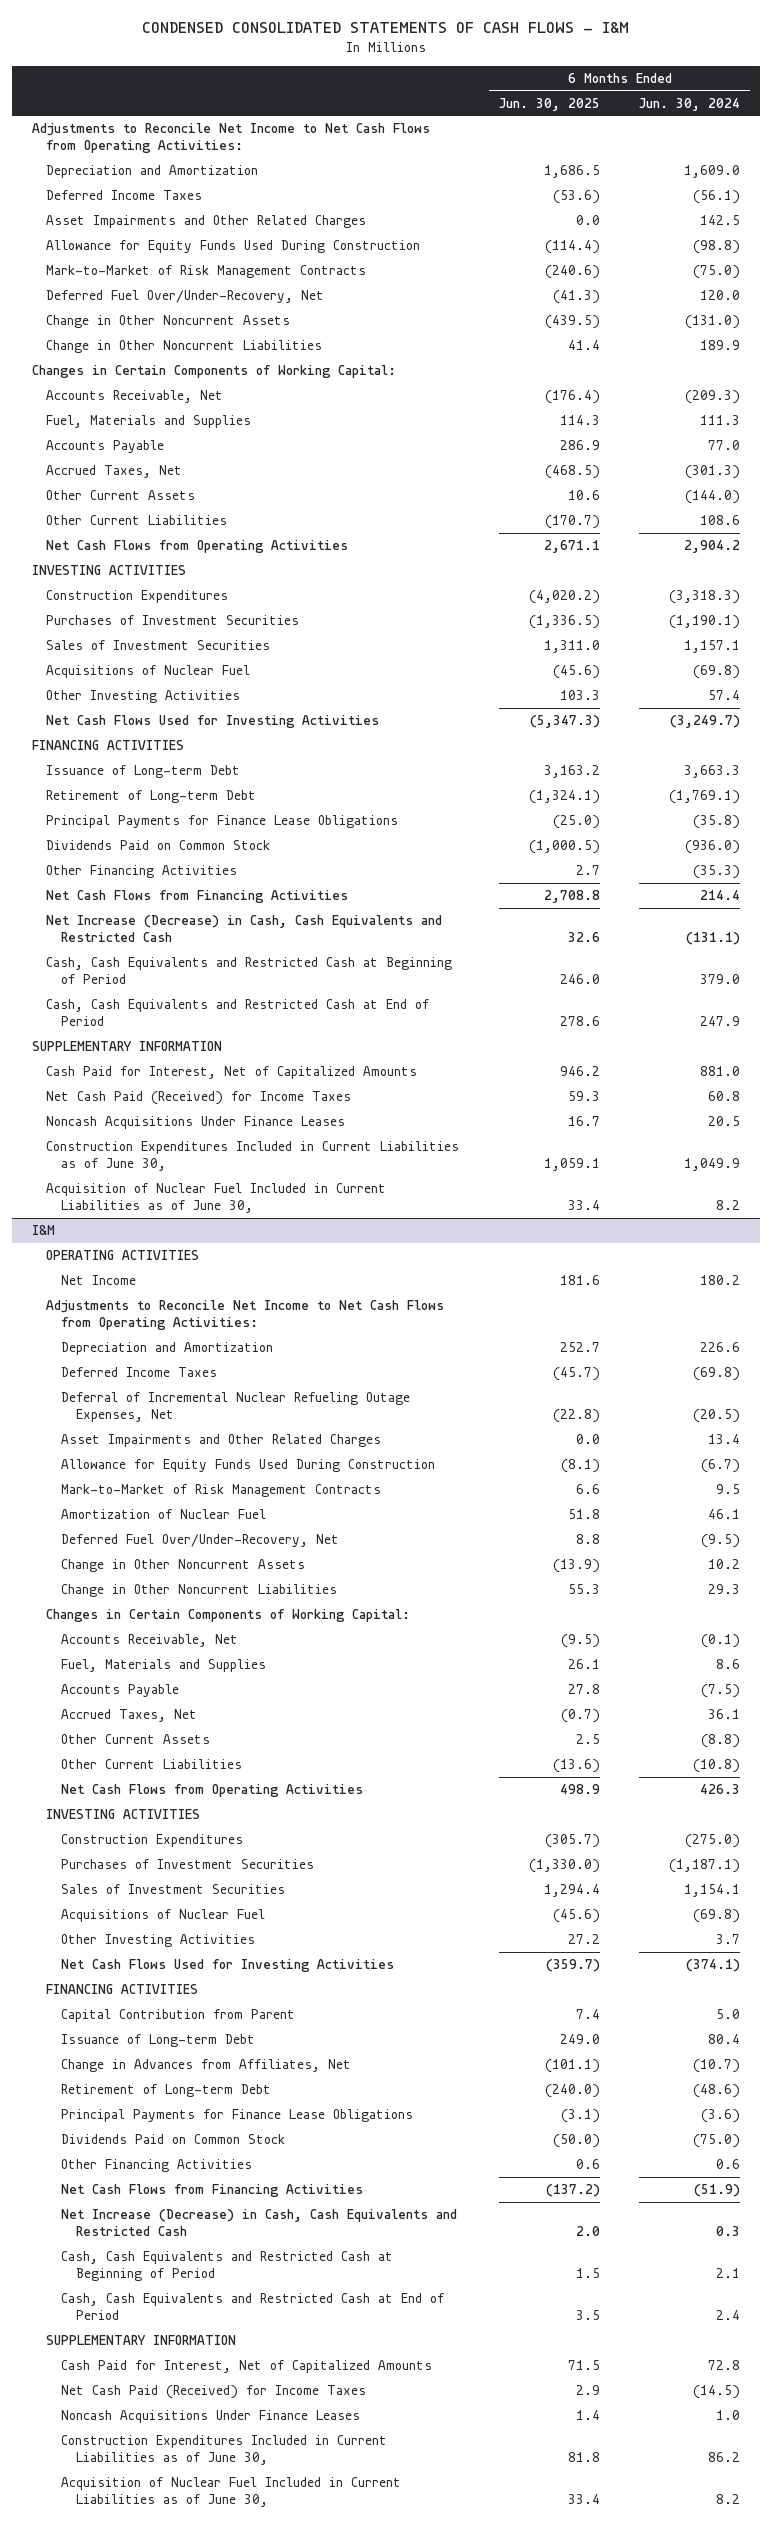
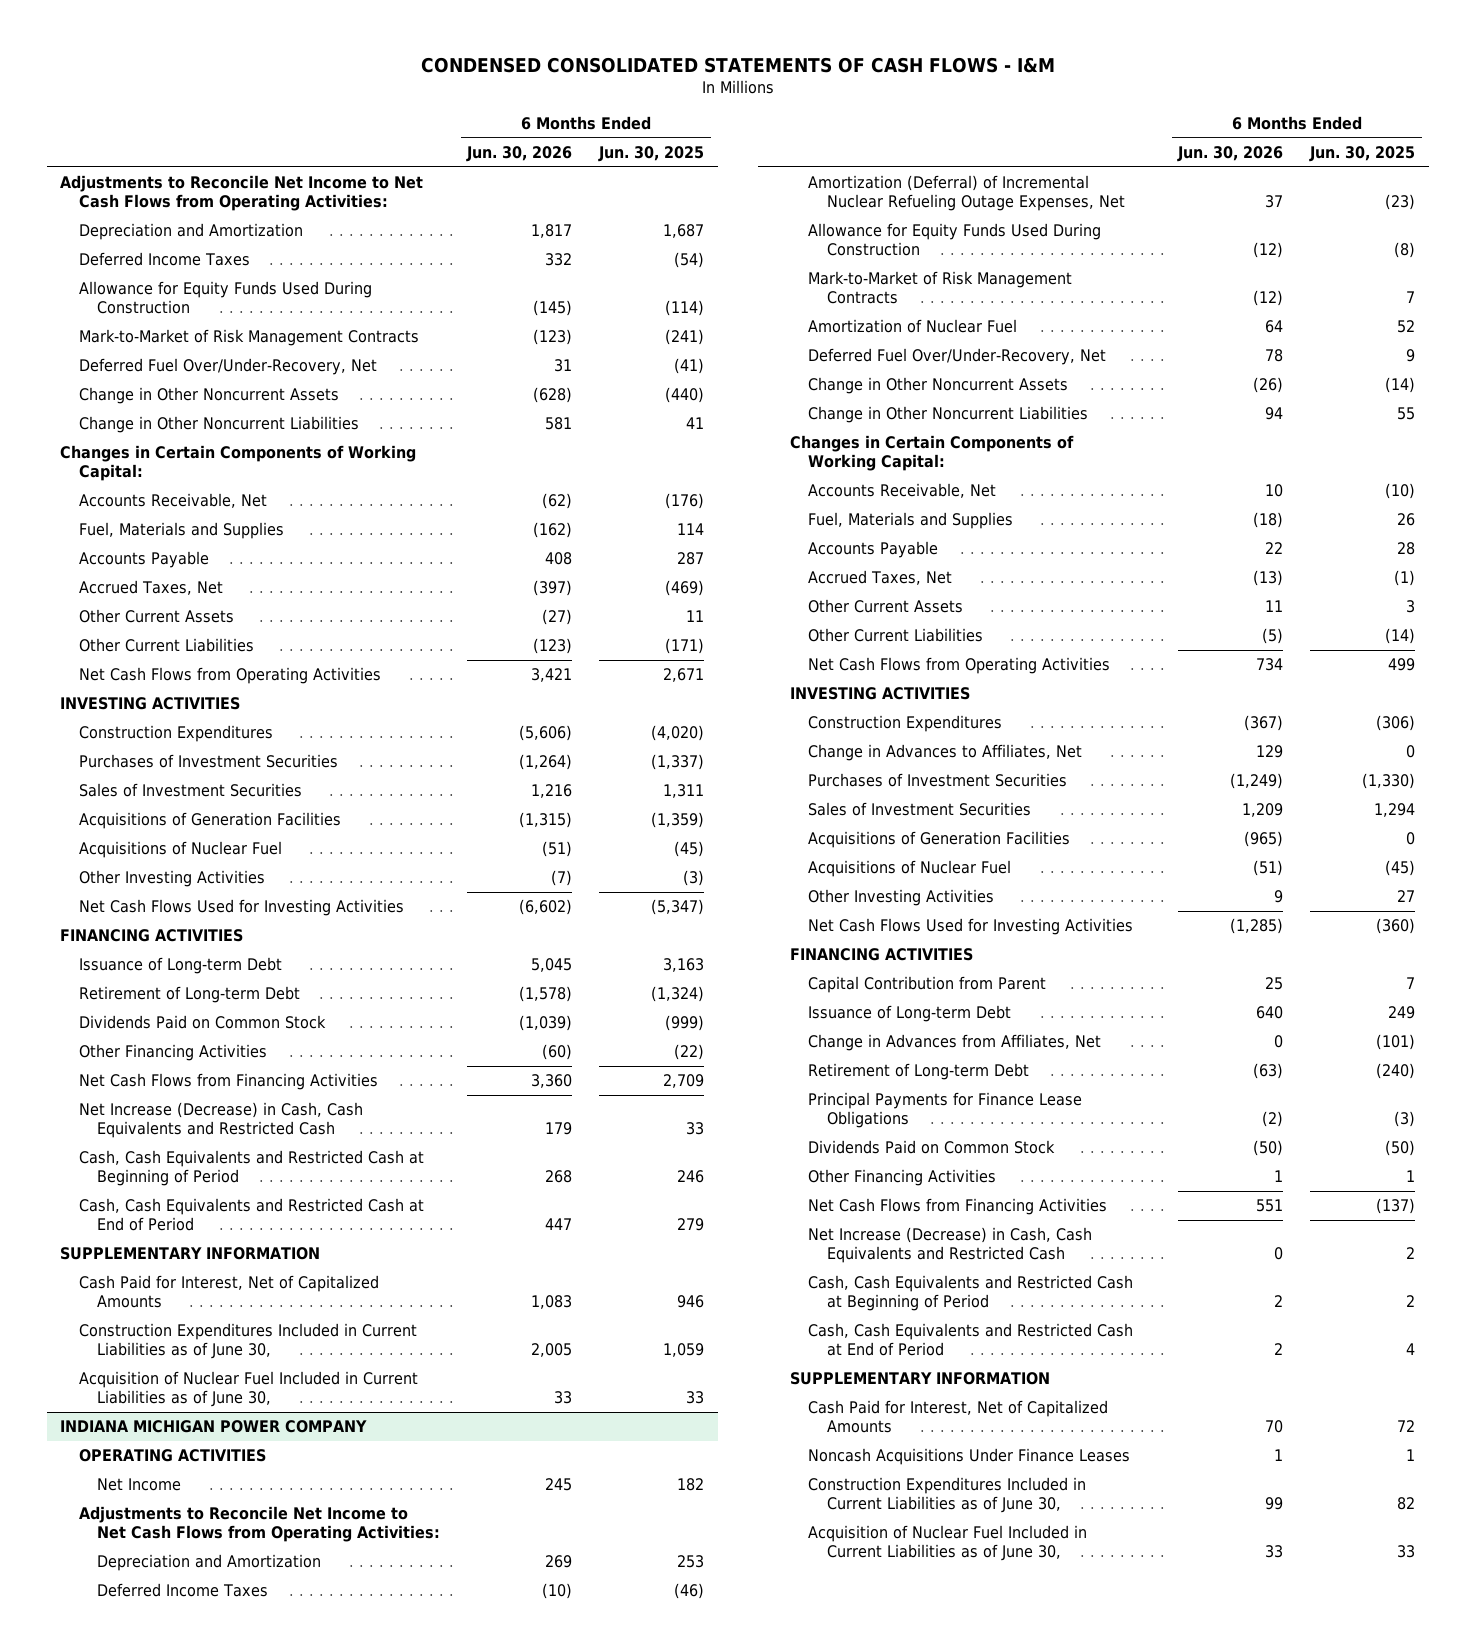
- | 6 Months Ended Jun. 30, 2025 | 6 Months Ended Jun. 30, 2024
+ | 6 Months Ended Jun. 30, 2026 | 6 Months Ended Jun. 30, 2025
- Depreciation and Amortization | 1,686.5 | 1,609.0
- Deferred Income Taxes | (53.6) | (56.1)
- Asset Impairments and Other Related Charges | 0.0 | 142.5
- Allowance for Equity Funds Used During Construction | (114.4) | (98.8)
- Mark-to-Market of Risk Management Contracts | (240.6) | (75.0)
- Deferred Fuel Over/Under-Recovery, Net | (41.3) | 120.0
- Change in Other Noncurrent Assets | (439.5) | (131.0)
- Change in Other Noncurrent Liabilities | 41.4 | 189.9
+ Depreciation and Amortization | 1,817 | 1,687
+ Deferred Income Taxes | 332 | (54)
+ Allowance for Equity Funds Used During Construction | (145) | (114)
+ Mark-to-Market of Risk Management Contracts | (123) | (241)
+ Deferred Fuel Over/Under-Recovery, Net | 31 | (41)
+ Change in Other Noncurrent Assets | (628) | (440)
+ Change in Other Noncurrent Liabilities | 581 | 41
- Accounts Receivable, Net | (176.4) | (209.3)
- Fuel, Materials and Supplies | 114.3 | 111.3
- Accounts Payable | 286.9 | 77.0
- Accrued Taxes, Net | (468.5) | (301.3)
- Other Current Assets | 10.6 | (144.0)
- Other Current Liabilities | (170.7) | 108.6
- Net Cash Flows from Operating Activities | 2,671.1 | 2,904.2
+ Accounts Receivable, Net | (62) | (176)
+ Fuel, Materials and Supplies | (162) | 114
+ Accounts Payable | 408 | 287
+ Accrued Taxes, Net | (397) | (469)
+ Other Current Assets | (27) | 11
+ Other Current Liabilities | (123) | (171)
+ Net Cash Flows from Operating Activities | 3,421 | 2,671
- Construction Expenditures | (4,020.2) | (3,318.3)
- Purchases of Investment Securities | (1,336.5) | (1,190.1)
- Sales of Investment Securities | 1,311.0 | 1,157.1
- Acquisitions of Nuclear Fuel | (45.6) | (69.8)
- Other Investing Activities | 103.3 | 57.4
- Net Cash Flows Used for Investing Activities | (5,347.3) | (3,249.7)
+ Construction Expenditures | (5,606) | (4,020)
+ Purchases of Investment Securities | (1,264) | (1,337)
+ Sales of Investment Securities | 1,216 | 1,311
+ Acquisitions of Generation Facilities | (1,315) | (1,359)
+ Acquisitions of Nuclear Fuel | (51) | (45)
+ Other Investing Activities | (7) | (3)
+ Net Cash Flows Used for Investing Activities | (6,602) | (5,347)
- Issuance of Long-term Debt | 3,163.2 | 3,663.3
- Retirement of Long-term Debt | (1,324.1) | (1,769.1)
- Principal Payments for Finance Lease Obligations | (25.0) | (35.8)
- Dividends Paid on Common Stock | (1,000.5) | (936.0)
- Other Financing Activities | 2.7 | (35.3)
- Net Cash Flows from Financing Activities | 2,708.8 | 214.4
- Net Increase (Decrease) in Cash, Cash Equivalents and Restricted Cash | 32.6 | (131.1)
- Cash, Cash Equivalents and Restricted Cash at Beginning of Period | 246.0 | 379.0
- Cash, Cash Equivalents and Restricted Cash at End of Period | 278.6 | 247.9
+ Issuance of Long-term Debt | 5,045 | 3,163
+ Retirement of Long-term Debt | (1,578) | (1,324)
+ Dividends Paid on Common Stock | (1,039) | (999)
+ Other Financing Activities | (60) | (22)
+ Net Cash Flows from Financing Activities | 3,360 | 2,709
+ Net Increase (Decrease) in Cash, Cash Equivalents and Restricted Cash | 179 | 33
+ Cash, Cash Equivalents and Restricted Cash at Beginning of Period | 268 | 246
+ Cash, Cash Equivalents and Restricted Cash at End of Period | 447 | 279
- Cash Paid for Interest, Net of Capitalized Amounts | 946.2 | 881.0
- Net Cash Paid (Received) for Income Taxes | 59.3 | 60.8
- Noncash Acquisitions Under Finance Leases | 16.7 | 20.5
- Construction Expenditures Included in Current Liabilities as of June 30, | 1,059.1 | 1,049.9
- Acquisition of Nuclear Fuel Included in Current Liabilities as of June 30, | 33.4 | 8.2
- I&M
+ Cash Paid for Interest, Net of Capitalized Amounts | 1,083 | 946
+ Construction Expenditures Included in Current Liabilities as of June 30, | 2,005 | 1,059
+ Acquisition of Nuclear Fuel Included in Current Liabilities as of June 30, | 33 | 33
+ INDIANA MICHIGAN POWER COMPANY
- Net Income | 181.6 | 180.2
+ Net Income | 245 | 182
- Depreciation and Amortization | 252.7 | 226.6
- Deferred Income Taxes | (45.7) | (69.8)
- Deferral of Incremental Nuclear Refueling Outage Expenses, Net | (22.8) | (20.5)
- Asset Impairments and Other Related Charges | 0.0 | 13.4
- Allowance for Equity Funds Used During Construction | (8.1) | (6.7)
- Mark-to-Market of Risk Management Contracts | 6.6 | 9.5
- Amortization of Nuclear Fuel | 51.8 | 46.1
- Deferred Fuel Over/Under-Recovery, Net | 8.8 | (9.5)
- Change in Other Noncurrent Assets | (13.9) | 10.2
- Change in Other Noncurrent Liabilities | 55.3 | 29.3
+ Depreciation and Amortization | 269 | 253
+ Deferred Income Taxes | (10) | (46)
+ Amortization (Deferral) of Incremental Nuclear Refueling Outage Expenses, Net | 37 | (23)
+ Allowance for Equity Funds Used During Construction | (12) | (8)
+ Mark-to-Market of Risk Management Contracts | (12) | 7
+ Amortization of Nuclear Fuel | 64 | 52
+ Deferred Fuel Over/Under-Recovery, Net | 78 | 9
+ Change in Other Noncurrent Assets | (26) | (14)
+ Change in Other Noncurrent Liabilities | 94 | 55
- Accounts Receivable, Net | (9.5) | (0.1)
- Fuel, Materials and Supplies | 26.1 | 8.6
- Accounts Payable | 27.8 | (7.5)
- Accrued Taxes, Net | (0.7) | 36.1
- Other Current Assets | 2.5 | (8.8)
- Other Current Liabilities | (13.6) | (10.8)
- Net Cash Flows from Operating Activities | 498.9 | 426.3
+ Accounts Receivable, Net | 10 | (10)
+ Fuel, Materials and Supplies | (18) | 26
+ Accounts Payable | 22 | 28
+ Accrued Taxes, Net | (13) | (1)
+ Other Current Assets | 11 | 3
+ Other Current Liabilities | (5) | (14)
+ Net Cash Flows from Operating Activities | 734 | 499
- Construction Expenditures | (305.7) | (275.0)
- Purchases of Investment Securities | (1,330.0) | (1,187.1)
- Sales of Investment Securities | 1,294.4 | 1,154.1
- Acquisitions of Nuclear Fuel | (45.6) | (69.8)
- Other Investing Activities | 27.2 | 3.7
- Net Cash Flows Used for Investing Activities | (359.7) | (374.1)
+ Construction Expenditures | (367) | (306)
+ Change in Advances to Affiliates, Net | 129 | 0
+ Purchases of Investment Securities | (1,249) | (1,330)
+ Sales of Investment Securities | 1,209 | 1,294
+ Acquisitions of Generation Facilities | (965) | 0
+ Acquisitions of Nuclear Fuel | (51) | (45)
+ Other Investing Activities | 9 | 27
+ Net Cash Flows Used for Investing Activities | (1,285) | (360)
- Capital Contribution from Parent | 7.4 | 5.0
- Issuance of Long-term Debt | 249.0 | 80.4
- Change in Advances from Affiliates, Net | (101.1) | (10.7)
- Retirement of Long-term Debt | (240.0) | (48.6)
- Principal Payments for Finance Lease Obligations | (3.1) | (3.6)
- Dividends Paid on Common Stock | (50.0) | (75.0)
- Other Financing Activities | 0.6 | 0.6
- Net Cash Flows from Financing Activities | (137.2) | (51.9)
- Net Increase (Decrease) in Cash, Cash Equivalents and Restricted Cash | 2.0 | 0.3
- Cash, Cash Equivalents and Restricted Cash at Beginning of Period | 1.5 | 2.1
- Cash, Cash Equivalents and Restricted Cash at End of Period | 3.5 | 2.4
+ Capital Contribution from Parent | 25 | 7
+ Issuance of Long-term Debt | 640 | 249
+ Change in Advances from Affiliates, Net | 0 | (101)
+ Retirement of Long-term Debt | (63) | (240)
+ Principal Payments for Finance Lease Obligations | (2) | (3)
+ Dividends Paid on Common Stock | (50) | (50)
+ Other Financing Activities | 1 | 1
+ Net Cash Flows from Financing Activities | 551 | (137)
+ Net Increase (Decrease) in Cash, Cash Equivalents and Restricted Cash | 0 | 2
+ Cash, Cash Equivalents and Restricted Cash at Beginning of Period | 2 | 2
+ Cash, Cash Equivalents and Restricted Cash at End of Period | 2 | 4
- Cash Paid for Interest, Net of Capitalized Amounts | 71.5 | 72.8
- Net Cash Paid (Received) for Income Taxes | 2.9 | (14.5)
- Noncash Acquisitions Under Finance Leases | 1.4 | 1.0
- Construction Expenditures Included in Current Liabilities as of June 30, | 81.8 | 86.2
- Acquisition of Nuclear Fuel Included in Current Liabilities as of June 30, | 33.4 | 8.2
+ Cash Paid for Interest, Net of Capitalized Amounts | 70 | 72
+ Noncash Acquisitions Under Finance Leases | 1 | 1
+ Construction Expenditures Included in Current Liabilities as of June 30, | 99 | 82
+ Acquisition of Nuclear Fuel Included in Current Liabilities as of June 30, | 33 | 33

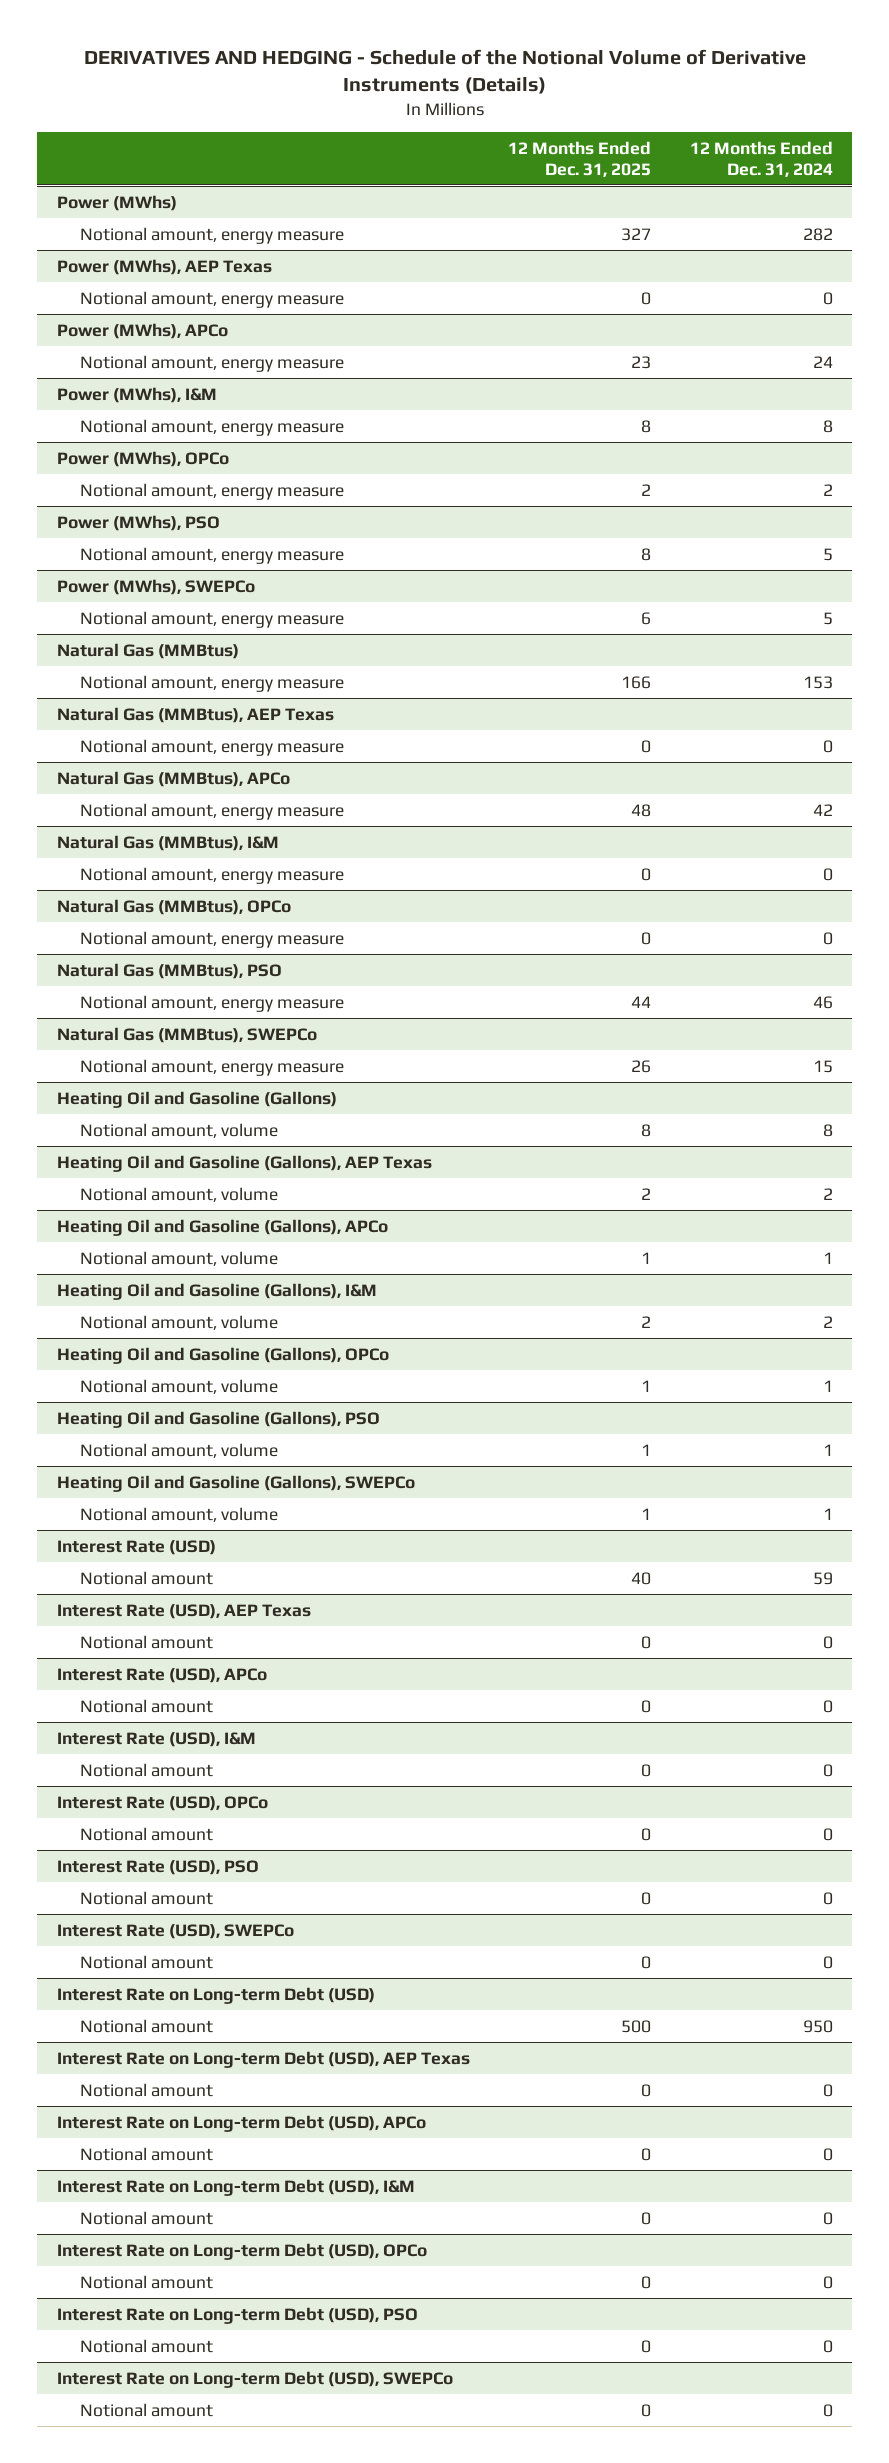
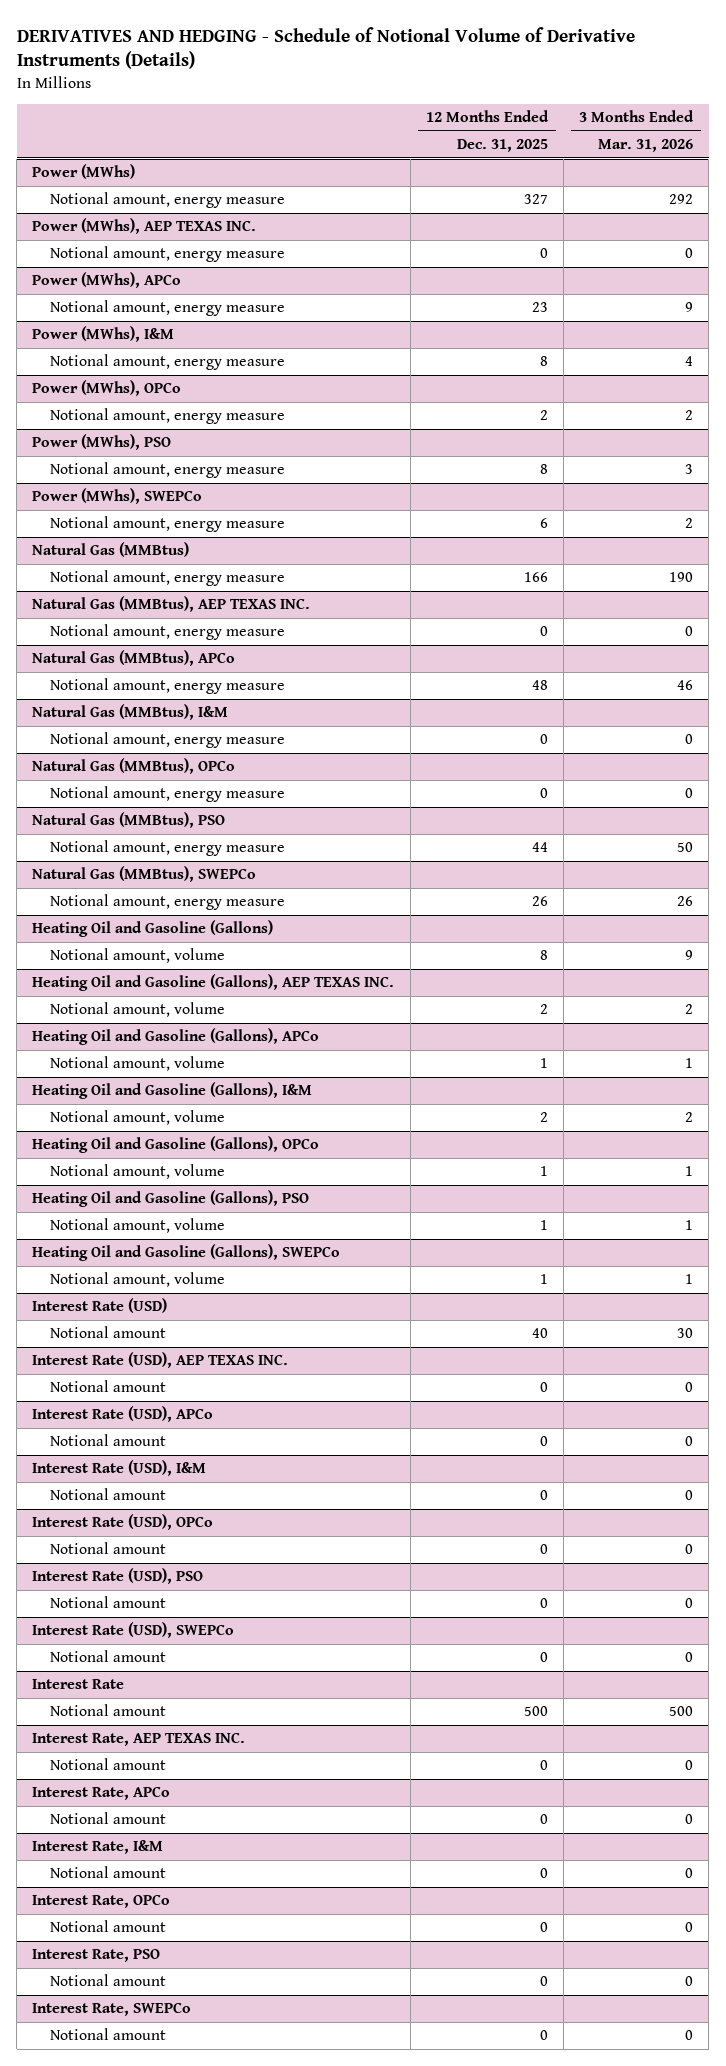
- DERIVATIVES AND HEDGING - Schedule of the Notional Volume of Derivative Instruments (Details)
+ DERIVATIVES AND HEDGING - Schedule of Notional Volume of Derivative Instruments (Details)
- | 12 Months Ended Dec. 31, 2025 | 12 Months Ended Dec. 31, 2024
+ | 12 Months Ended Dec. 31, 2025 | 3 Months Ended Mar. 31, 2026
- Power (MWhs), AEP Texas
+ Power (MWhs), AEP TEXAS INC.
- Natural Gas (MMBtus), AEP Texas
+ Natural Gas (MMBtus), AEP TEXAS INC.
- Heating Oil and Gasoline (Gallons), AEP Texas
+ Heating Oil and Gasoline (Gallons), AEP TEXAS INC.
- Interest Rate (USD), AEP Texas
+ Interest Rate (USD), AEP TEXAS INC.
- Interest Rate on Long-term Debt (USD)
+ Interest Rate
- Interest Rate on Long-term Debt (USD), AEP Texas
+ Interest Rate, AEP TEXAS INC.
- Interest Rate on Long-term Debt (USD), APCo
+ Interest Rate, APCo
- Interest Rate on Long-term Debt (USD), I&M
+ Interest Rate, I&M
- Interest Rate on Long-term Debt (USD), OPCo
+ Interest Rate, OPCo
- Interest Rate on Long-term Debt (USD), PSO
+ Interest Rate, PSO
- Interest Rate on Long-term Debt (USD), SWEPCo
+ Interest Rate, SWEPCo

